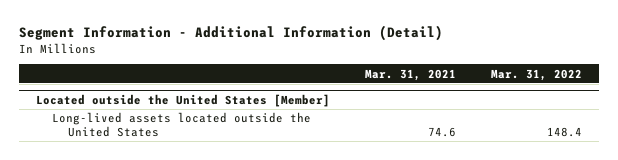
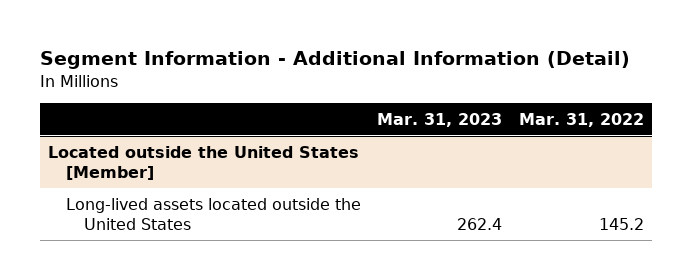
- | Mar. 31, 2021 | Mar. 31, 2022
+ | Mar. 31, 2023 | Mar. 31, 2022
@ Located outside the United States [Member]
- Long-lived assets located outside the United States | 74.6 | 148.4
+ Long-lived assets located outside the United States | 262.4 | 145.2

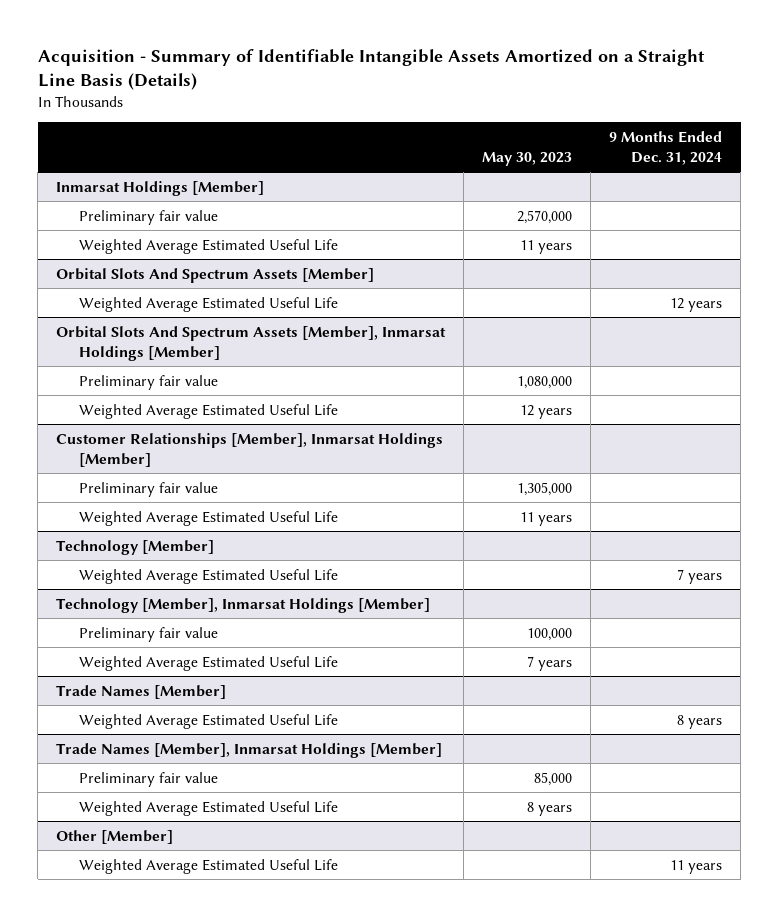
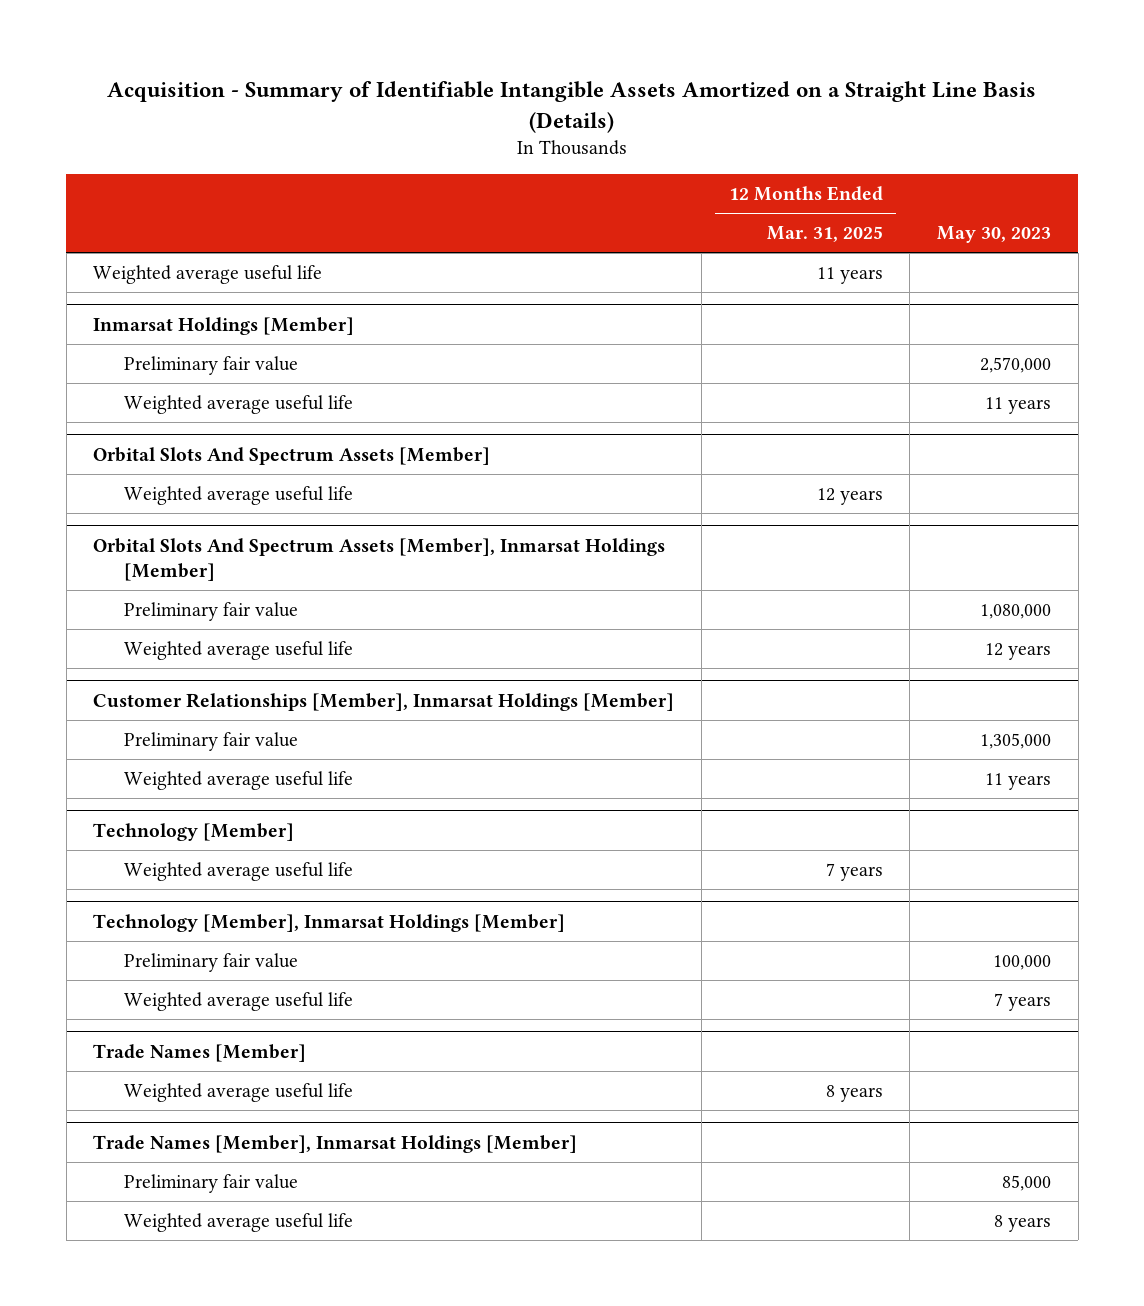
- | May 30, 2023 | 9 Months Ended Dec. 31, 2024
+ | 12 Months Ended Mar. 31, 2025 | May 30, 2023
+ Weighted average useful life | 11 years |
@ Inmarsat Holdings [Member]
- Weighted Average Estimated Useful Life | 11 years |
+ Weighted average useful life | | 11 years
@ Orbital Slots And Spectrum Assets [Member]
- Weighted Average Estimated Useful Life | | 12 years
+ Weighted average useful life | 12 years |
@ Orbital Slots And Spectrum Assets [Member], Inmarsat Holdings [Member]
- Weighted Average Estimated Useful Life | 12 years |
+ Weighted average useful life | | 12 years
@ Customer Relationships [Member], Inmarsat Holdings [Member]
- Weighted Average Estimated Useful Life | 11 years |
+ Weighted average useful life | | 11 years
@ Technology [Member]
- Weighted Average Estimated Useful Life | | 7 years
+ Weighted average useful life | 7 years |
@ Technology [Member], Inmarsat Holdings [Member]
- Weighted Average Estimated Useful Life | 7 years |
+ Weighted average useful life | | 7 years
@ Trade Names [Member]
- Weighted Average Estimated Useful Life | | 8 years
+ Weighted average useful life | 8 years |
@ Trade Names [Member], Inmarsat Holdings [Member]
- Weighted Average Estimated Useful Life | 8 years |
- Other [Member]
- Weighted Average Estimated Useful Life | | 11 years
@ Trade Names [Member], Inmarsat Holdings [Member]
+ Weighted average useful life | | 8 years

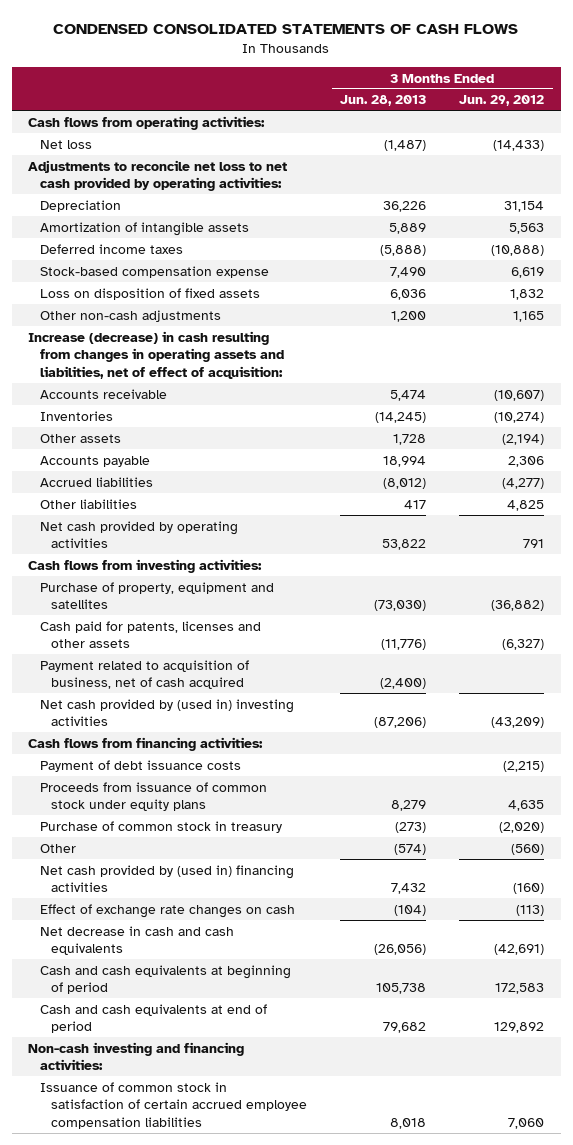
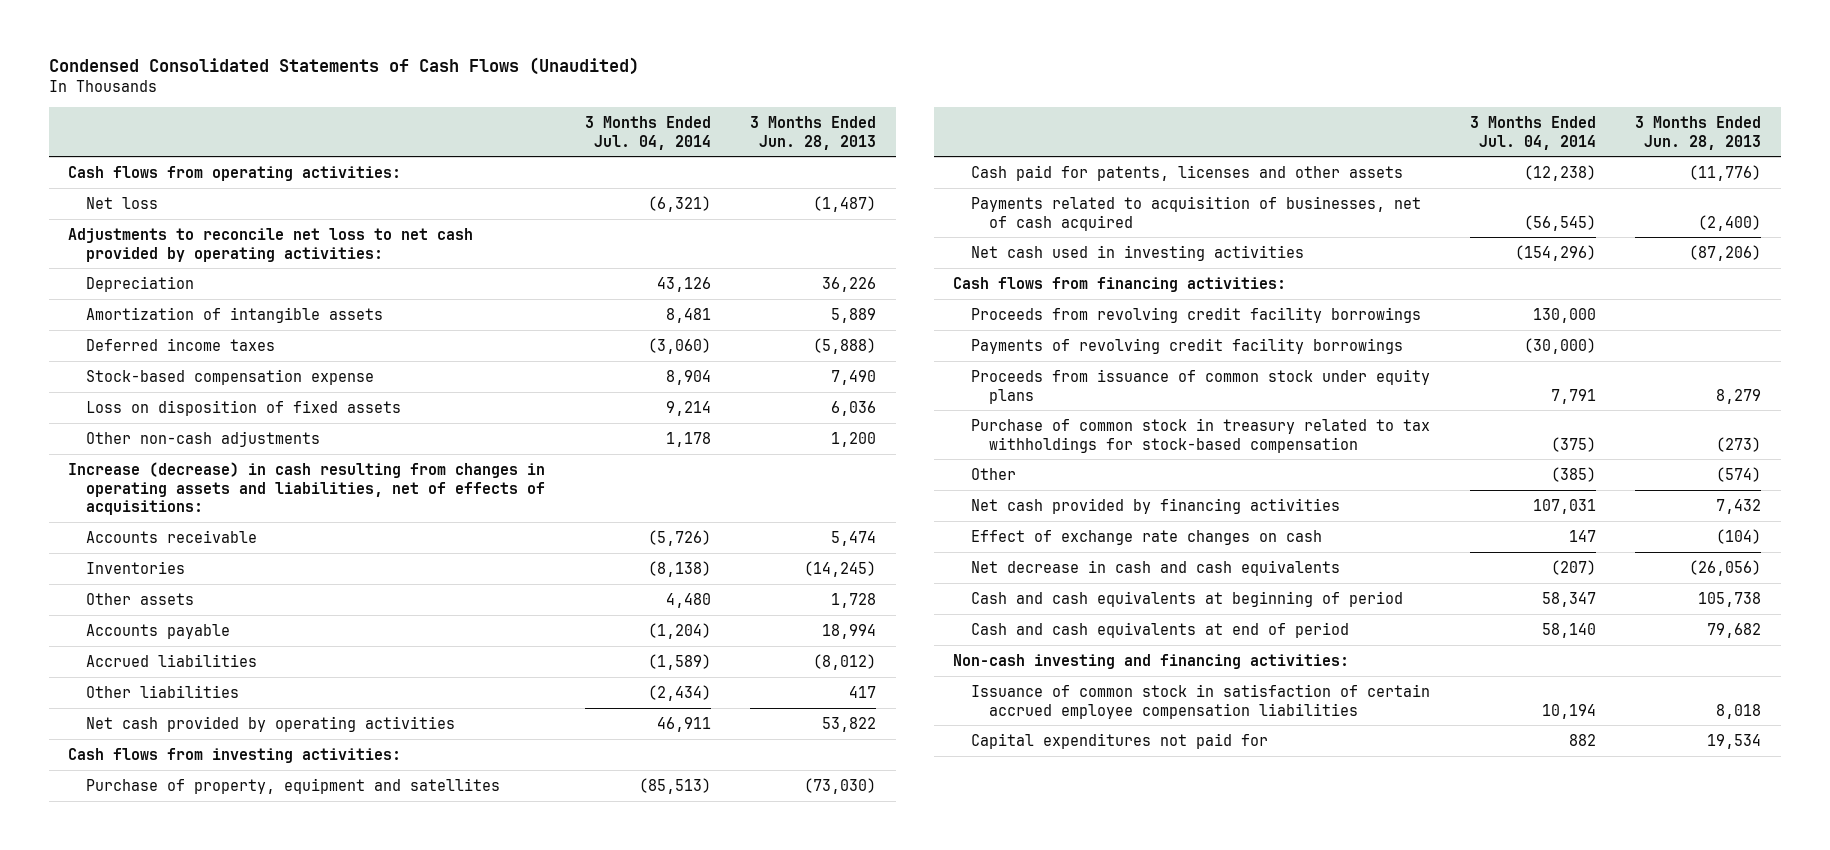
- CONDENSED CONSOLIDATED STATEMENTS OF CASH FLOWS
+ Condensed Consolidated Statements of Cash Flows (Unaudited)
- | 3 Months Ended Jun. 28, 2013 | 3 Months Ended Jun. 29, 2012
+ | 3 Months Ended Jul. 04, 2014 | 3 Months Ended Jun. 28, 2013
- Increase (decrease) in cash resulting from changes in operating assets and liabilities, net of effect of acquisition:
+ Increase (decrease) in cash resulting from changes in operating assets and liabilities, net of effects of acquisitions:
- Payment related to acquisition of business, net of cash acquired | (2,400) |
- Net cash provided by (used in) investing activities | (87,206) | (43,209)
+ Payments related to acquisition of businesses, net of cash acquired | (56,545) | (2,400)
+ Net cash used in investing activities | (154,296) | (87,206)
- Payment of debt issuance costs | | (2,215)
+ Proceeds from revolving credit facility borrowings | 130,000 |
+ Payments of revolving credit facility borrowings | (30,000) |
- Purchase of common stock in treasury | (273) | (2,020)
+ Purchase of common stock in treasury related to tax withholdings for stock-based compensation | (375) | (273)
- Net cash provided by (used in) financing activities | 7,432 | (160)
+ Net cash provided by financing activities | 107,031 | 7,432
+ Capital expenditures not paid for | 882 | 19,534

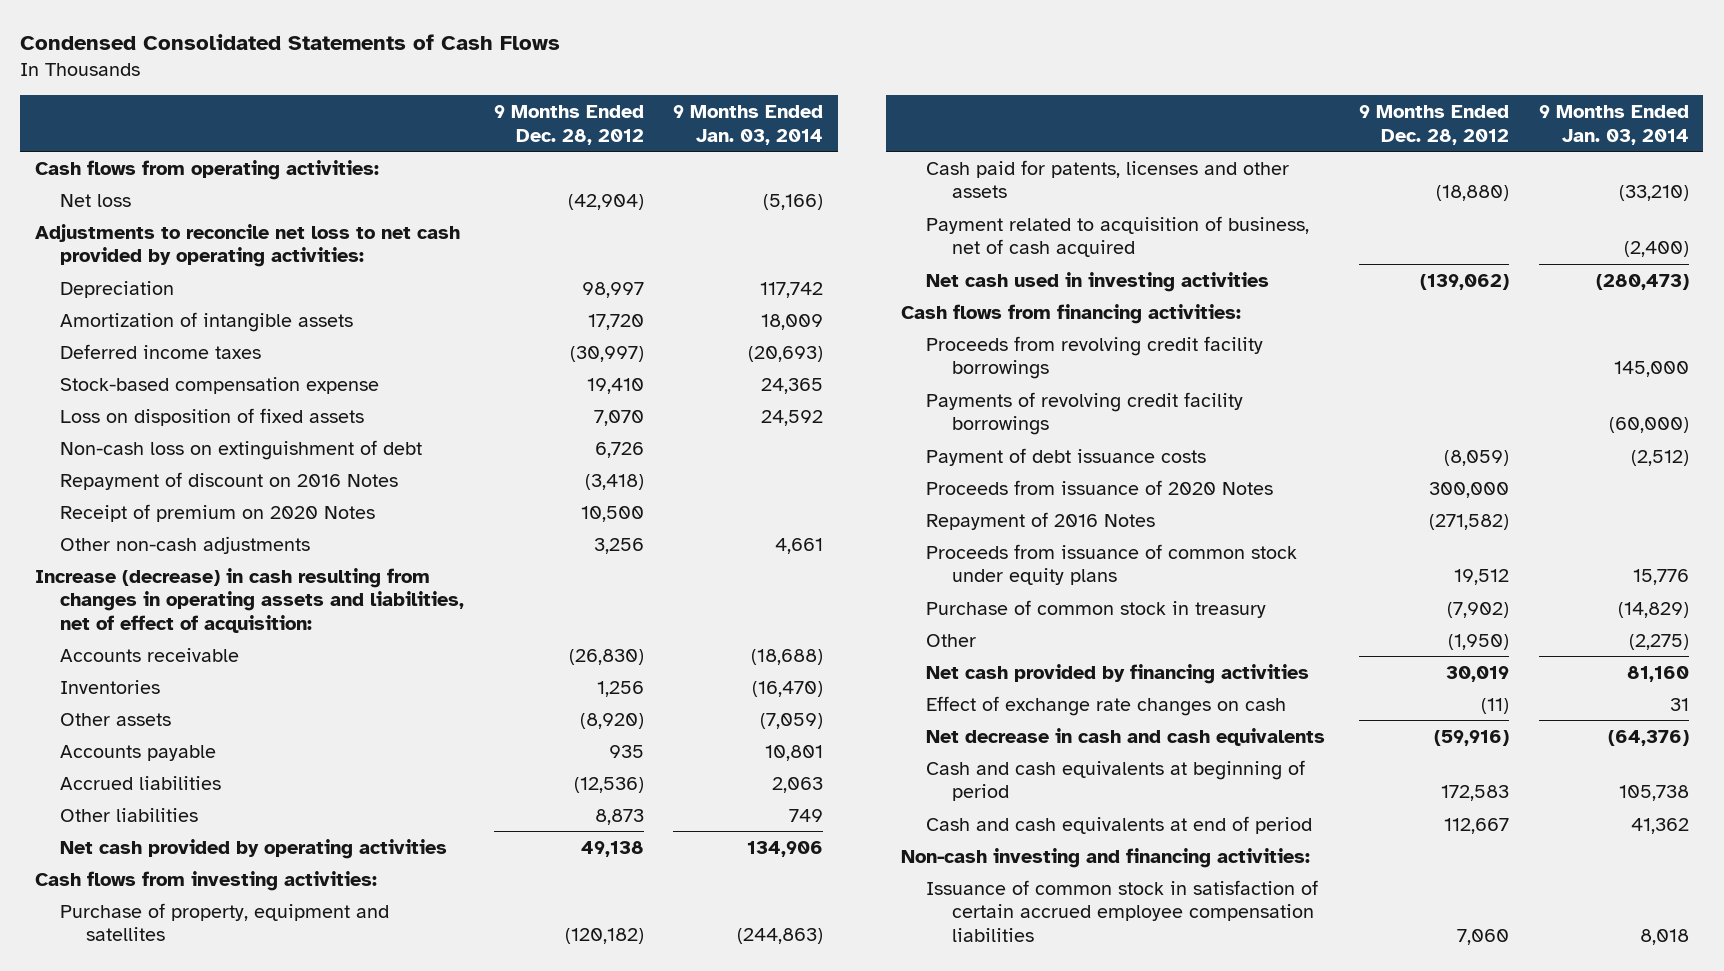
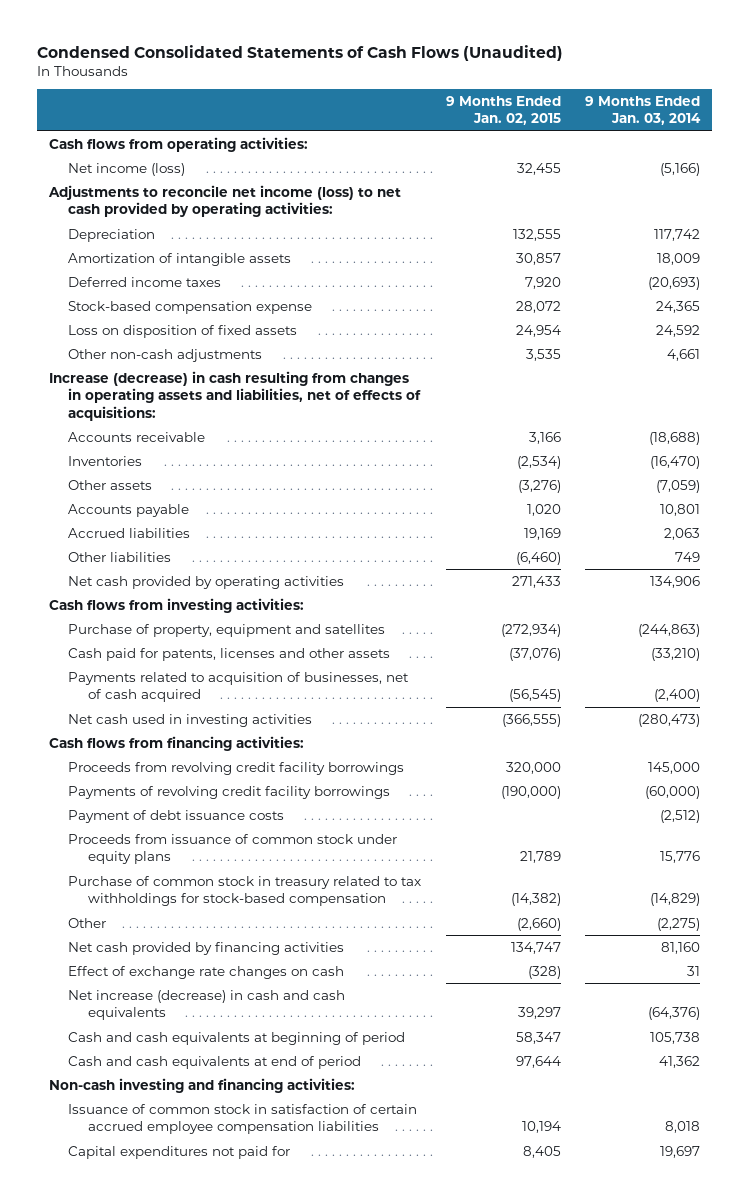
- Condensed Consolidated Statements of Cash Flows
+ Condensed Consolidated Statements of Cash Flows (Unaudited)
- | 9 Months Ended Dec. 28, 2012 | 9 Months Ended Jan. 03, 2014
+ | 9 Months Ended Jan. 02, 2015 | 9 Months Ended Jan. 03, 2014
- Net loss | (42,904) | (5,166)
- Adjustments to reconcile net loss to net cash provided by operating activities:
+ Net income (loss) | 32,455 | (5,166)
+ Adjustments to reconcile net income (loss) to net cash provided by operating activities:
- Non-cash loss on extinguishment of debt | 6,726 |
- Repayment of discount on 2016 Notes | (3,418) |
- Receipt of premium on 2020 Notes | 10,500 |
- Increase (decrease) in cash resulting from changes in operating assets and liabilities, net of effect of acquisition:
+ Increase (decrease) in cash resulting from changes in operating assets and liabilities, net of effects of acquisitions:
- Payment related to acquisition of business, net of cash acquired | | (2,400)
+ Payments related to acquisition of businesses, net of cash acquired | (56,545) | (2,400)
- Proceeds from issuance of 2020 Notes | 300,000 |
- Repayment of 2016 Notes | (271,582) |
- Purchase of common stock in treasury | (7,902) | (14,829)
+ Purchase of common stock in treasury related to tax withholdings for stock-based compensation | (14,382) | (14,829)
- Net decrease in cash and cash equivalents | (59,916) | (64,376)
+ Net increase (decrease) in cash and cash equivalents | 39,297 | (64,376)
+ Capital expenditures not paid for | 8,405 | 19,697

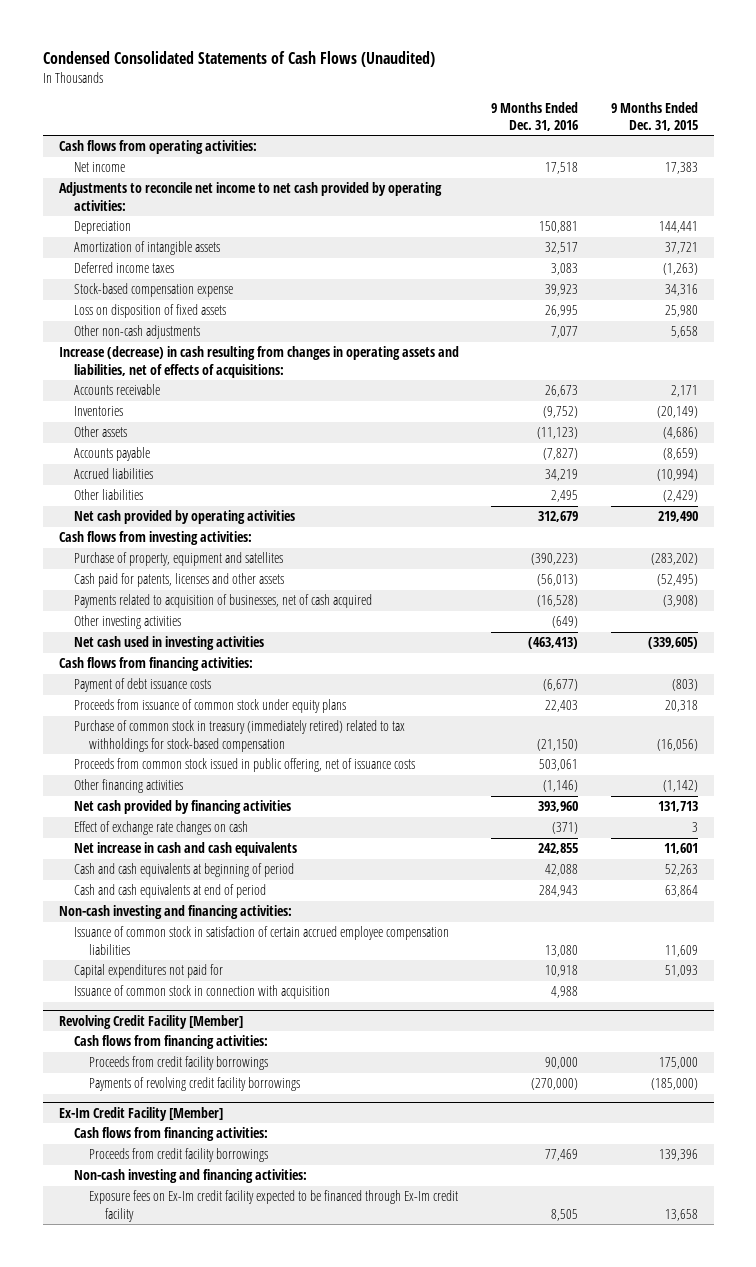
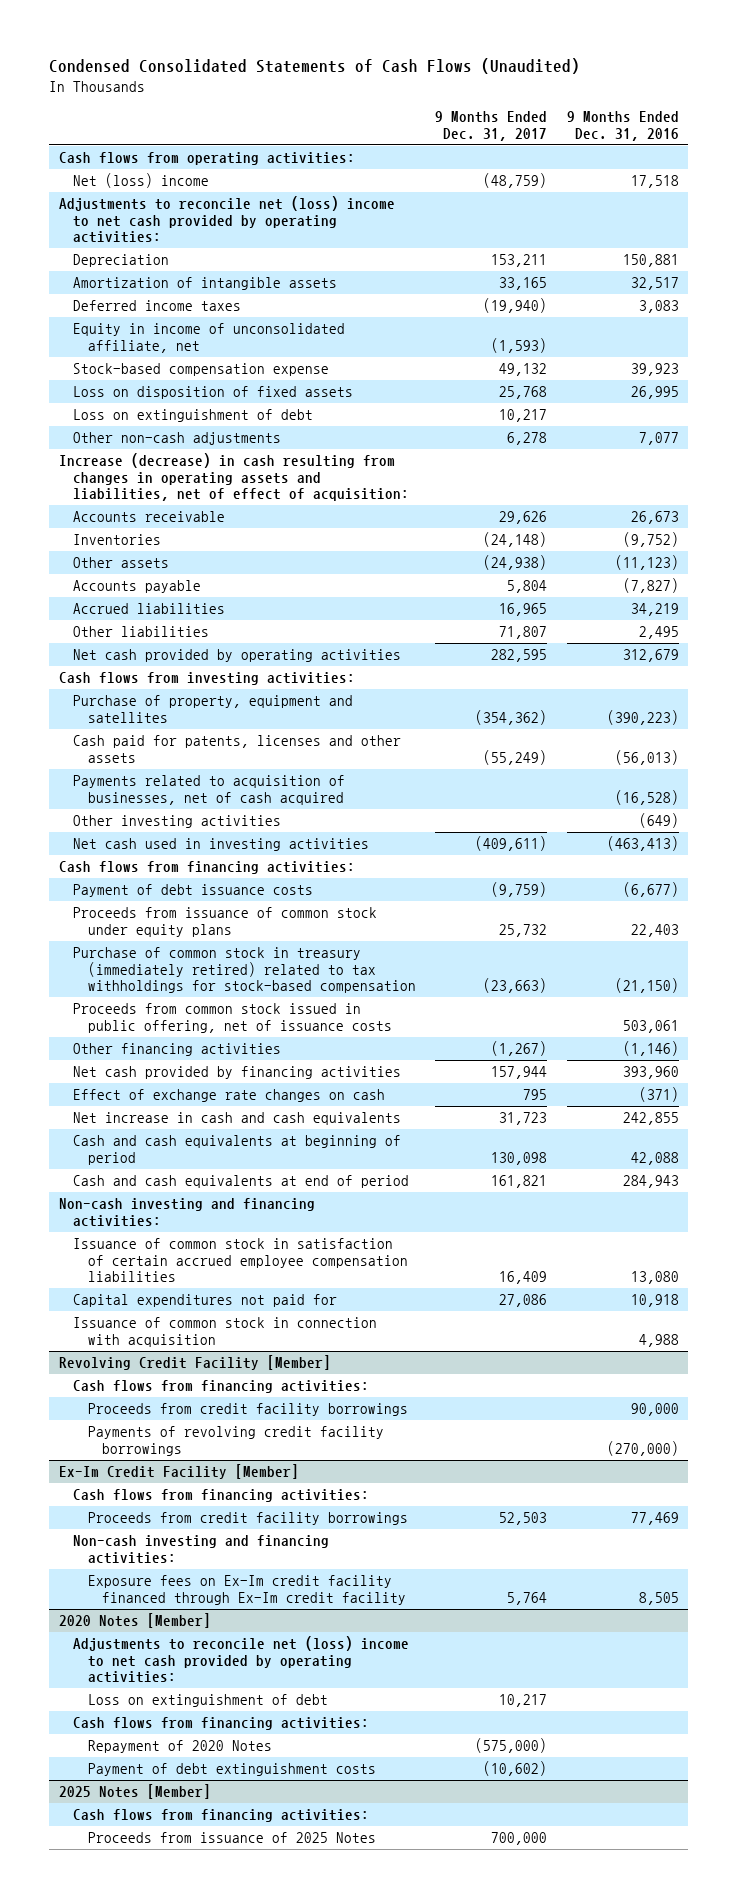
- | 9 Months Ended Dec. 31, 2016 | 9 Months Ended Dec. 31, 2015
+ | 9 Months Ended Dec. 31, 2017 | 9 Months Ended Dec. 31, 2016
- Net income | 17,518 | 17,383
- Adjustments to reconcile net income to net cash provided by operating activities:
+ Net (loss) income | (48,759) | 17,518
+ Adjustments to reconcile net (loss) income to net cash provided by operating activities:
+ Equity in income of unconsolidated affiliate, net | (1,593) |
+ Loss on extinguishment of debt | 10,217 |
- Increase (decrease) in cash resulting from changes in operating assets and liabilities, net of effects of acquisitions:
+ Increase (decrease) in cash resulting from changes in operating assets and liabilities, net of effect of acquisition:
@ Ex-Im Credit Facility [Member]
- Exposure fees on Ex-Im credit facility expected to be financed through Ex-Im credit facility | 8,505 | 13,658
+ Exposure fees on Ex-Im credit facility financed through Ex-Im credit facility | 5,764 | 8,505
+ 2020 Notes [Member]
+ Adjustments to reconcile net (loss) income to net cash provided by operating activities:
+ Loss on extinguishment of debt | 10,217 |
+ Cash flows from financing activities:
+ Repayment of 2020 Notes | (575,000) |
+ Payment of debt extinguishment costs | (10,602) |
+ 2025 Notes [Member]
+ Cash flows from financing activities:
+ Proceeds from issuance of 2025 Notes | 700,000 |

